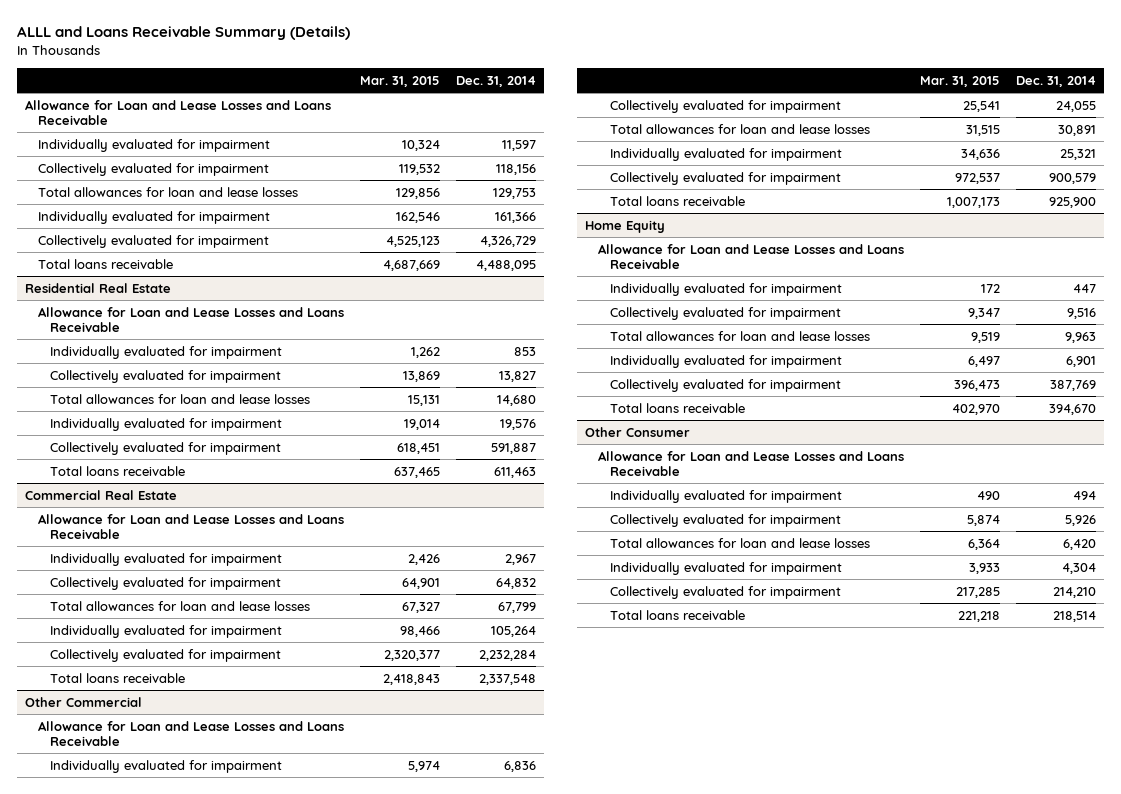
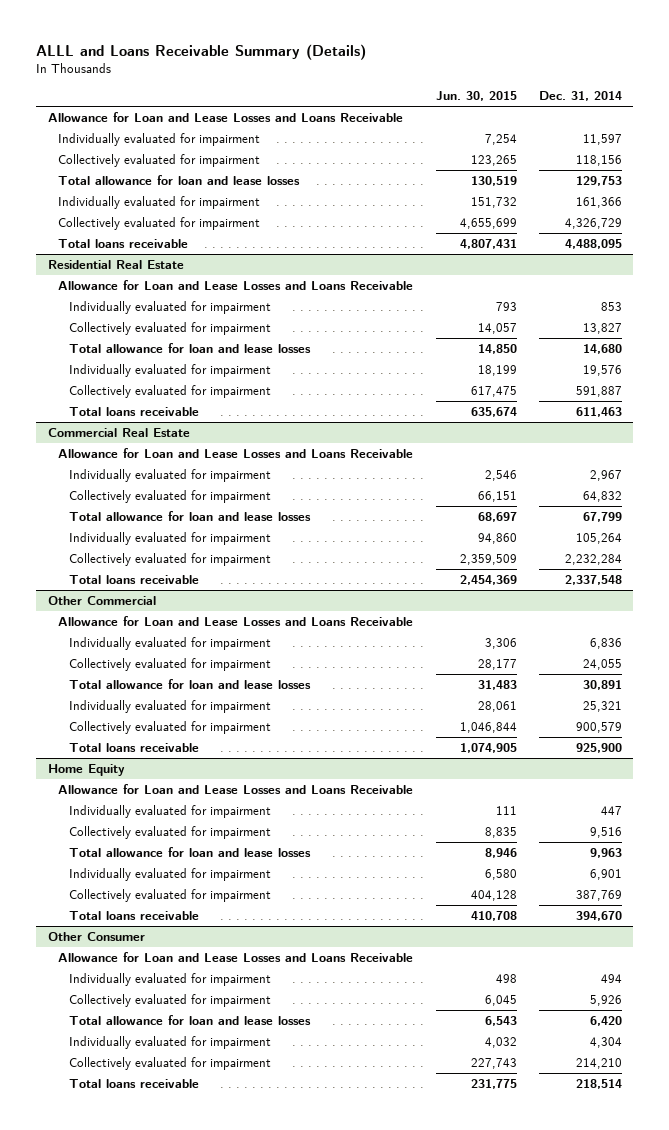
- | Mar. 31, 2015 | Dec. 31, 2014
+ | Jun. 30, 2015 | Dec. 31, 2014
- Total allowances for loan and lease losses | 129,856 | 129,753
+ Total allowance for loan and lease losses | 130,519 | 129,753
@ Residential Real Estate
- Total allowances for loan and lease losses | 15,131 | 14,680
+ Total allowance for loan and lease losses | 14,850 | 14,680
@ Commercial Real Estate
- Total allowances for loan and lease losses | 67,327 | 67,799
+ Total allowance for loan and lease losses | 68,697 | 67,799
@ Other Commercial
- Total allowances for loan and lease losses | 31,515 | 30,891
+ Total allowance for loan and lease losses | 31,483 | 30,891
@ Home Equity
- Total allowances for loan and lease losses | 9,519 | 9,963
+ Total allowance for loan and lease losses | 8,946 | 9,963
@ Other Consumer
- Total allowances for loan and lease losses | 6,364 | 6,420
+ Total allowance for loan and lease losses | 6,543 | 6,420

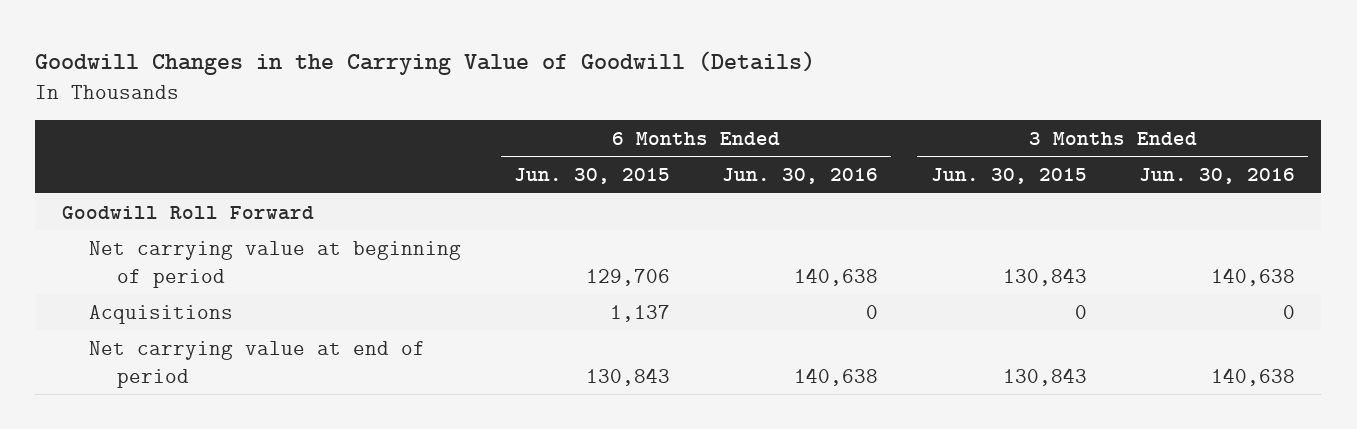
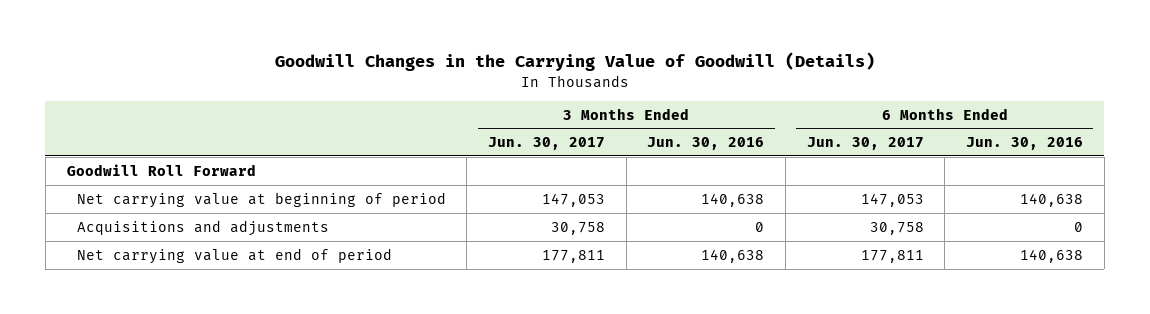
- | 6 Months Ended Jun. 30, 2015 | 6 Months Ended Jun. 30, 2016 | 3 Months Ended Jun. 30, 2015 | 3 Months Ended Jun. 30, 2016
+ | 3 Months Ended Jun. 30, 2017 | 3 Months Ended Jun. 30, 2016 | 6 Months Ended Jun. 30, 2017 | 6 Months Ended Jun. 30, 2016
- Acquisitions | 1,137 | 0 | 0 | 0
+ Acquisitions and adjustments | 30,758 | 0 | 30,758 | 0

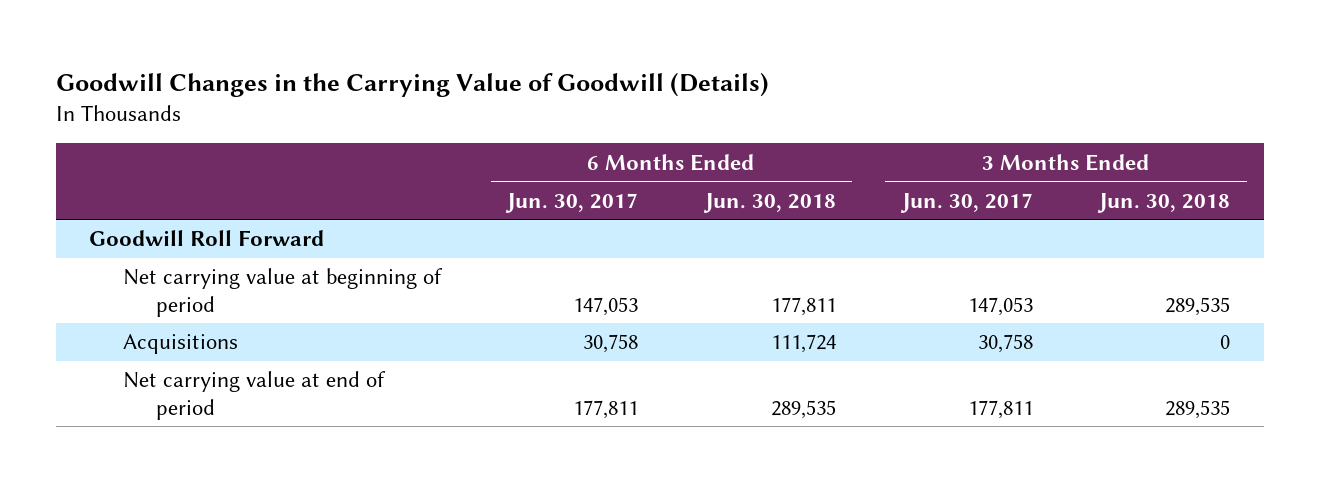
- | 3 Months Ended Jun. 30, 2017 | 3 Months Ended Jun. 30, 2016 | 6 Months Ended Jun. 30, 2017 | 6 Months Ended Jun. 30, 2016
+ | 6 Months Ended Jun. 30, 2017 | 6 Months Ended Jun. 30, 2018 | 3 Months Ended Jun. 30, 2017 | 3 Months Ended Jun. 30, 2018
- Acquisitions and adjustments | 30,758 | 0 | 30,758 | 0
+ Acquisitions | 30,758 | 111,724 | 30,758 | 0

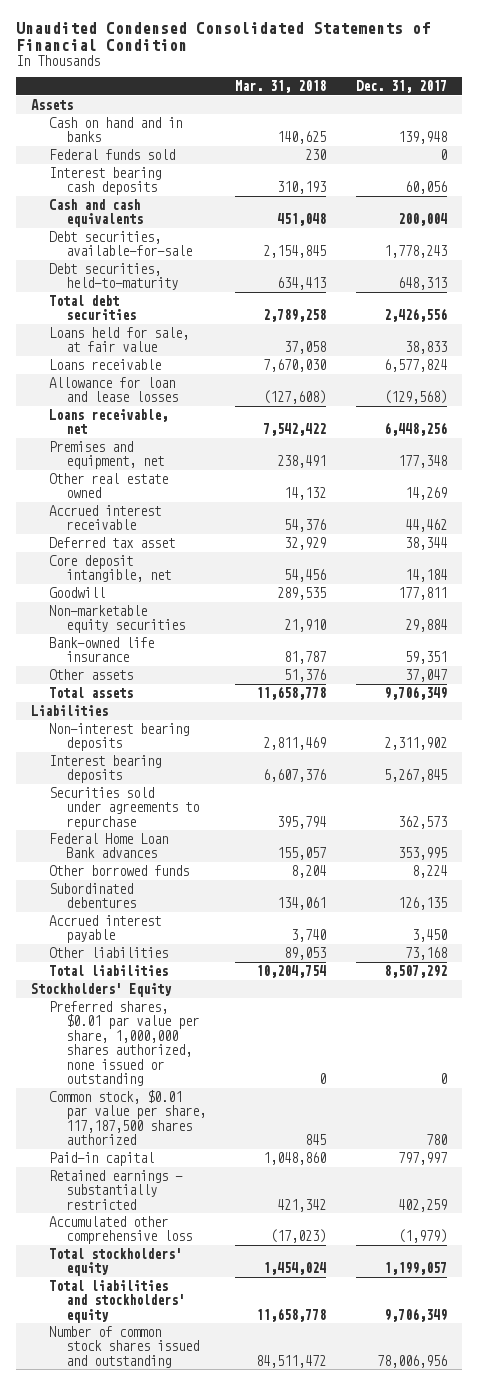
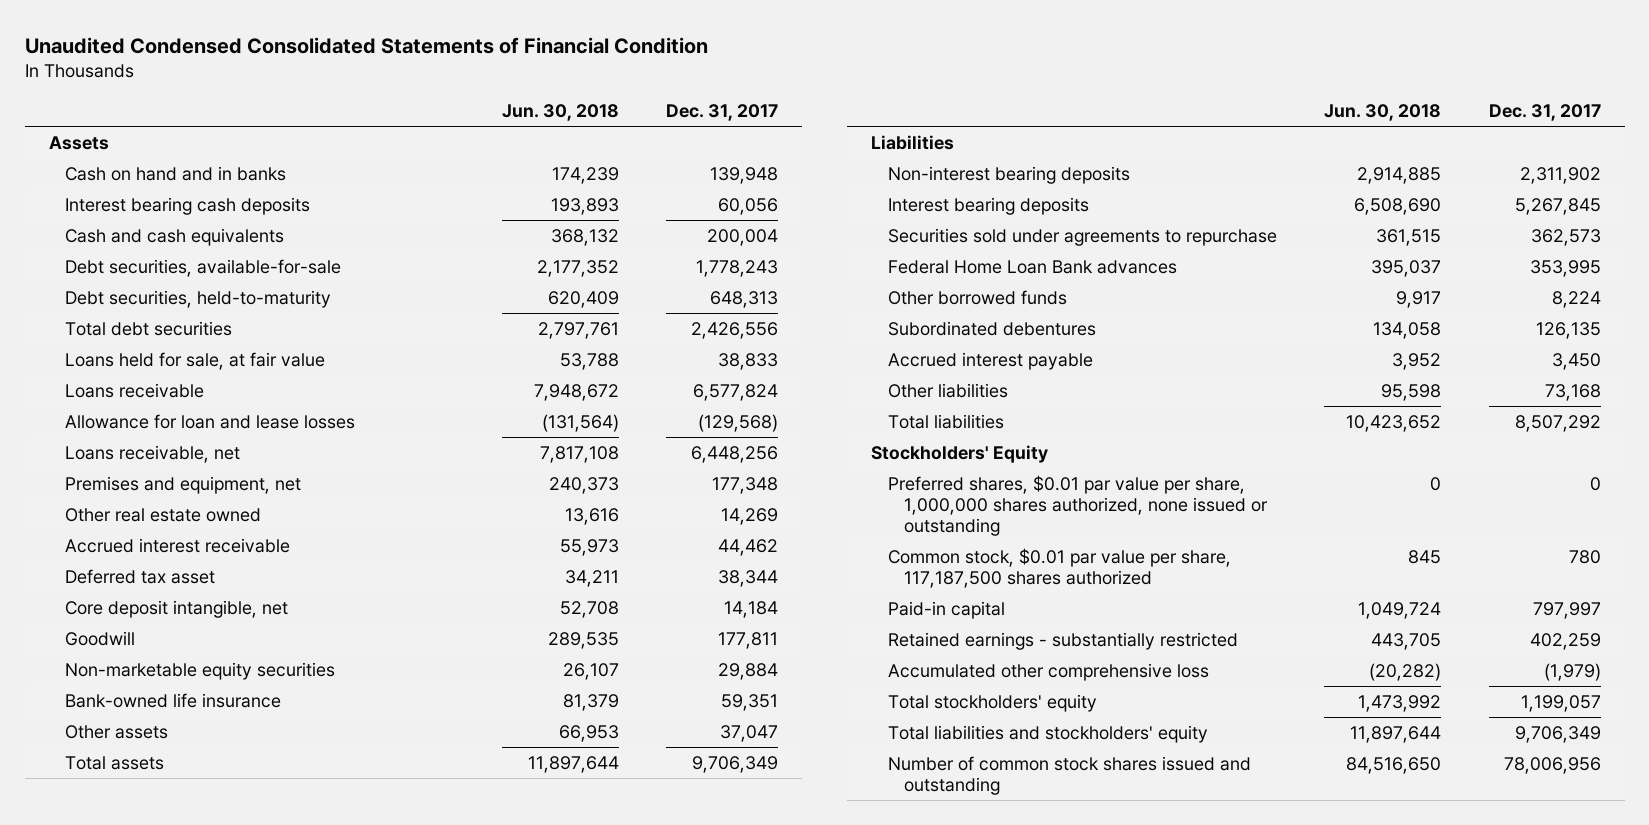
- | Mar. 31, 2018 | Dec. 31, 2017
+ | Jun. 30, 2018 | Dec. 31, 2017
- Federal funds sold | 230 | 0

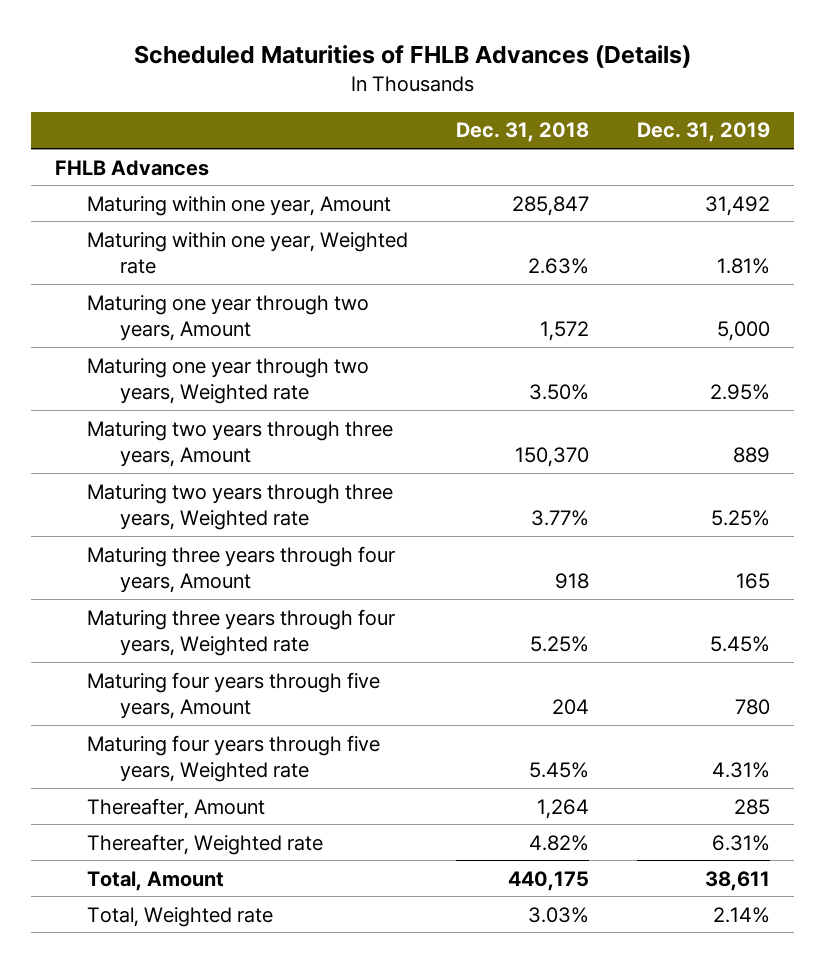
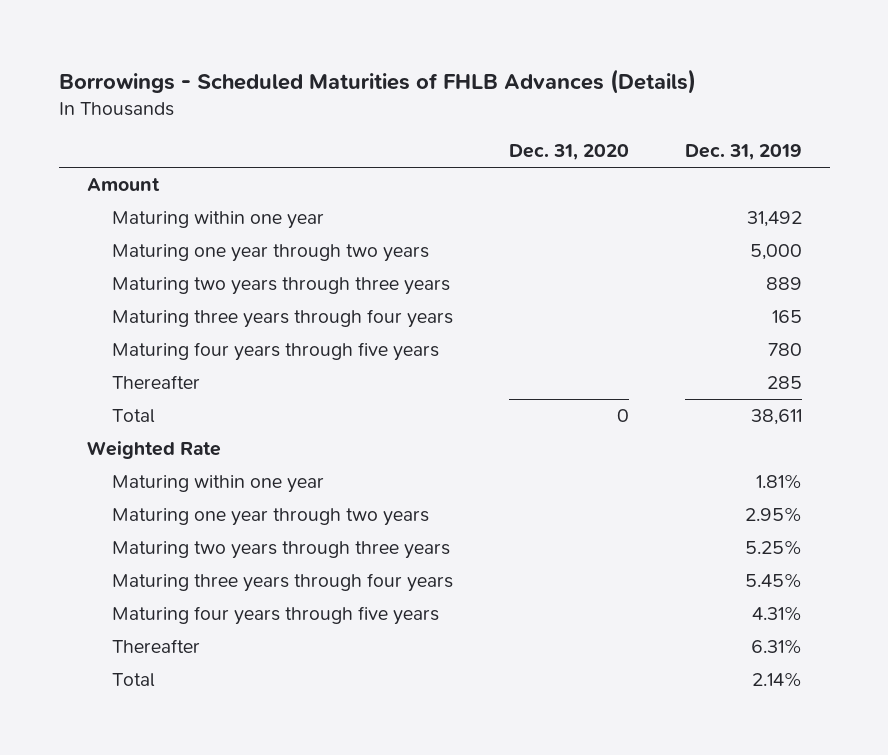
- Scheduled Maturities of FHLB Advances (Details)
+ Borrowings - Scheduled Maturities of FHLB Advances (Details)
- | Dec. 31, 2018 | Dec. 31, 2019
+ | Dec. 31, 2020 | Dec. 31, 2019
- FHLB Advances
- Maturing within one year, Amount | 285,847 | 31,492
- Maturing within one year, Weighted rate | 2.63% | 1.81%
- Maturing one year through two years, Amount | 1,572 | 5,000
- Maturing one year through two years, Weighted rate | 3.50% | 2.95%
- Maturing two years through three years, Amount | 150,370 | 889
- Maturing two years through three years, Weighted rate | 3.77% | 5.25%
- Maturing three years through four years, Amount | 918 | 165
- Maturing three years through four years, Weighted rate | 5.25% | 5.45%
- Maturing four years through five years, Amount | 204 | 780
- Maturing four years through five years, Weighted rate | 5.45% | 4.31%
- Thereafter, Amount | 1,264 | 285
- Thereafter, Weighted rate | 4.82% | 6.31%
- Total, Amount | 440,175 | 38,611
- Total, Weighted rate | 3.03% | 2.14%
+ Amount
+ Maturing within one year | | 31,492
+ Maturing one year through two years | | 5,000
+ Maturing two years through three years | | 889
+ Maturing three years through four years | | 165
+ Maturing four years through five years | | 780
+ Thereafter | | 285
+ Total | 0 | 38,611
+ Weighted Rate
+ Maturing within one year | | 1.81%
+ Maturing one year through two years | | 2.95%
+ Maturing two years through three years | | 5.25%
+ Maturing three years through four years | | 5.45%
+ Maturing four years through five years | | 4.31%
+ Thereafter | | 6.31%
+ Total | | 2.14%

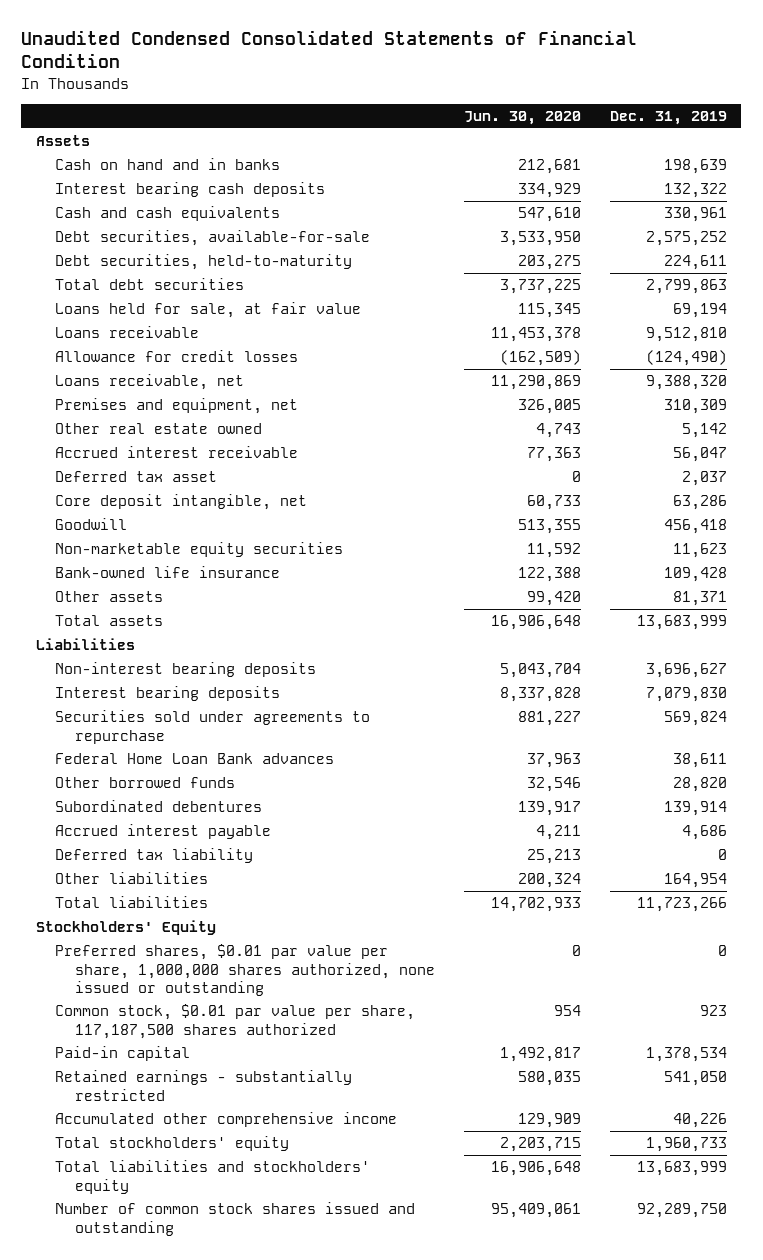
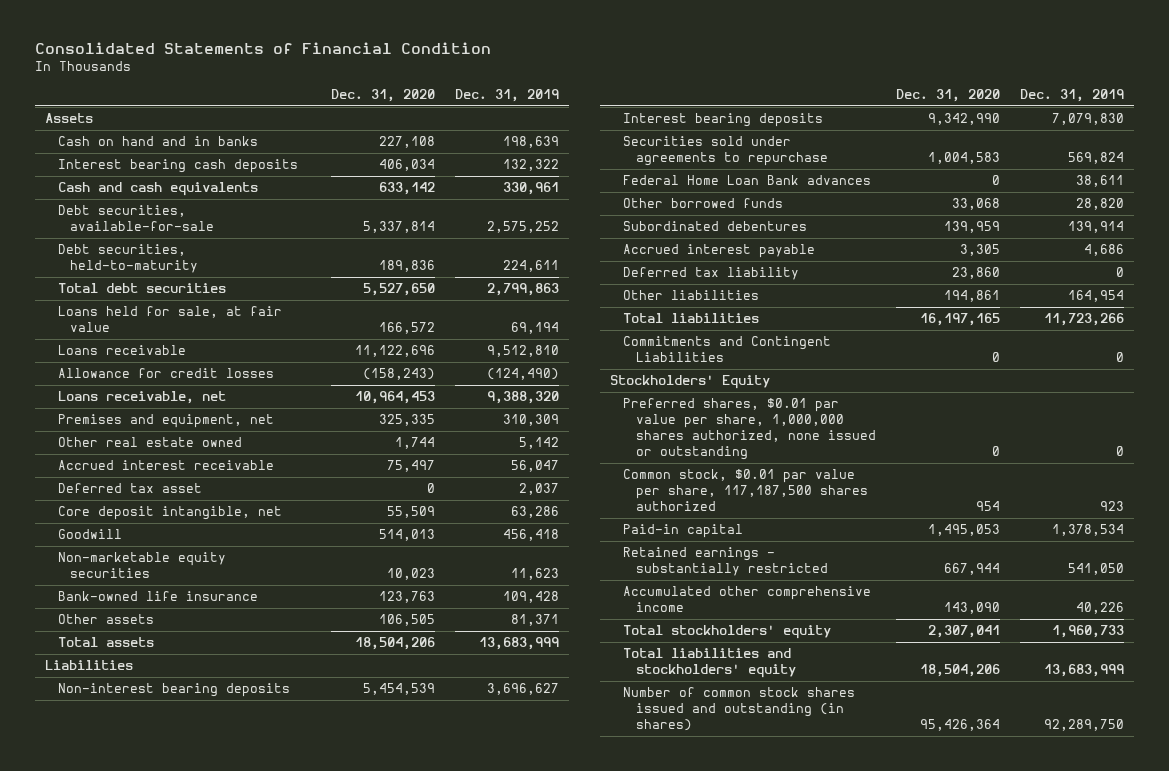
- Unaudited Condensed Consolidated Statements of Financial Condition
+ Consolidated Statements of Financial Condition
- | Jun. 30, 2020 | Dec. 31, 2019
+ | Dec. 31, 2020 | Dec. 31, 2019
+ Commitments and Contingent Liabilities | 0 | 0
- Number of common stock shares issued and outstanding | 95,409,061 | 92,289,750
+ Number of common stock shares issued and outstanding (in shares) | 95,426,364 | 92,289,750

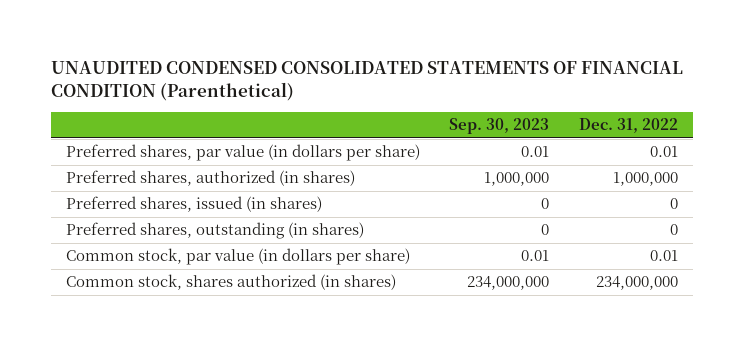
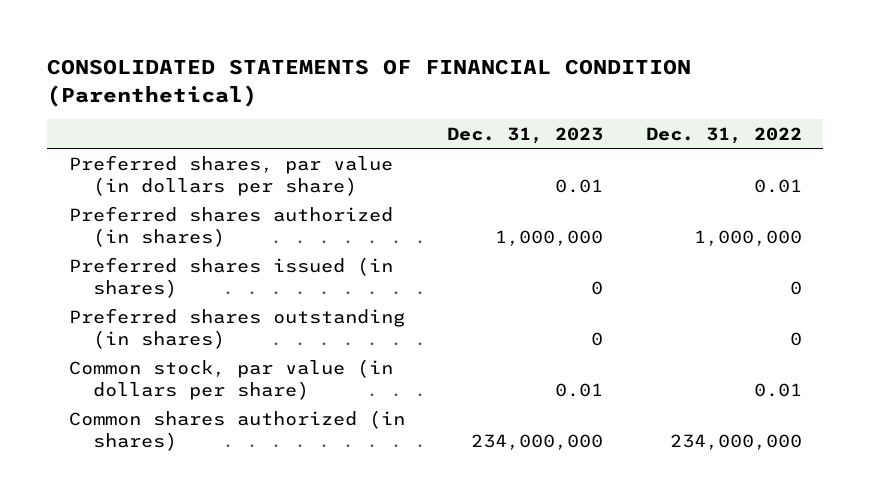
- UNAUDITED CONDENSED CONSOLIDATED STATEMENTS OF FINANCIAL CONDITION (Parenthetical)
+ CONSOLIDATED STATEMENTS OF FINANCIAL CONDITION (Parenthetical)
- | Sep. 30, 2023 | Dec. 31, 2022
+ | Dec. 31, 2023 | Dec. 31, 2022
- Preferred shares, authorized (in shares) | 1,000,000 | 1,000,000
- Preferred shares, issued (in shares) | 0 | 0
- Preferred shares, outstanding (in shares) | 0 | 0
+ Preferred shares authorized (in shares) | 1,000,000 | 1,000,000
+ Preferred shares issued (in shares) | 0 | 0
+ Preferred shares outstanding (in shares) | 0 | 0
- Common stock, shares authorized (in shares) | 234,000,000 | 234,000,000
+ Common shares authorized (in shares) | 234,000,000 | 234,000,000

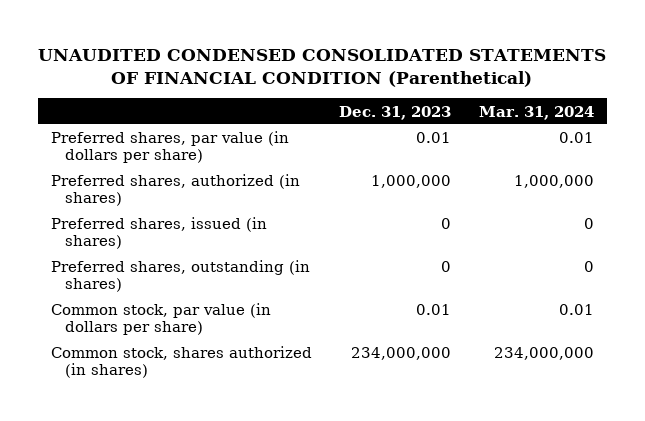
- CONSOLIDATED STATEMENTS OF FINANCIAL CONDITION (Parenthetical)
+ UNAUDITED CONDENSED CONSOLIDATED STATEMENTS OF FINANCIAL CONDITION (Parenthetical)
- | Dec. 31, 2023 | Dec. 31, 2022
+ | Dec. 31, 2023 | Mar. 31, 2024
- Preferred shares authorized (in shares) | 1,000,000 | 1,000,000
- Preferred shares issued (in shares) | 0 | 0
- Preferred shares outstanding (in shares) | 0 | 0
+ Preferred shares, authorized (in shares) | 1,000,000 | 1,000,000
+ Preferred shares, issued (in shares) | 0 | 0
+ Preferred shares, outstanding (in shares) | 0 | 0
- Common shares authorized (in shares) | 234,000,000 | 234,000,000
+ Common stock, shares authorized (in shares) | 234,000,000 | 234,000,000

